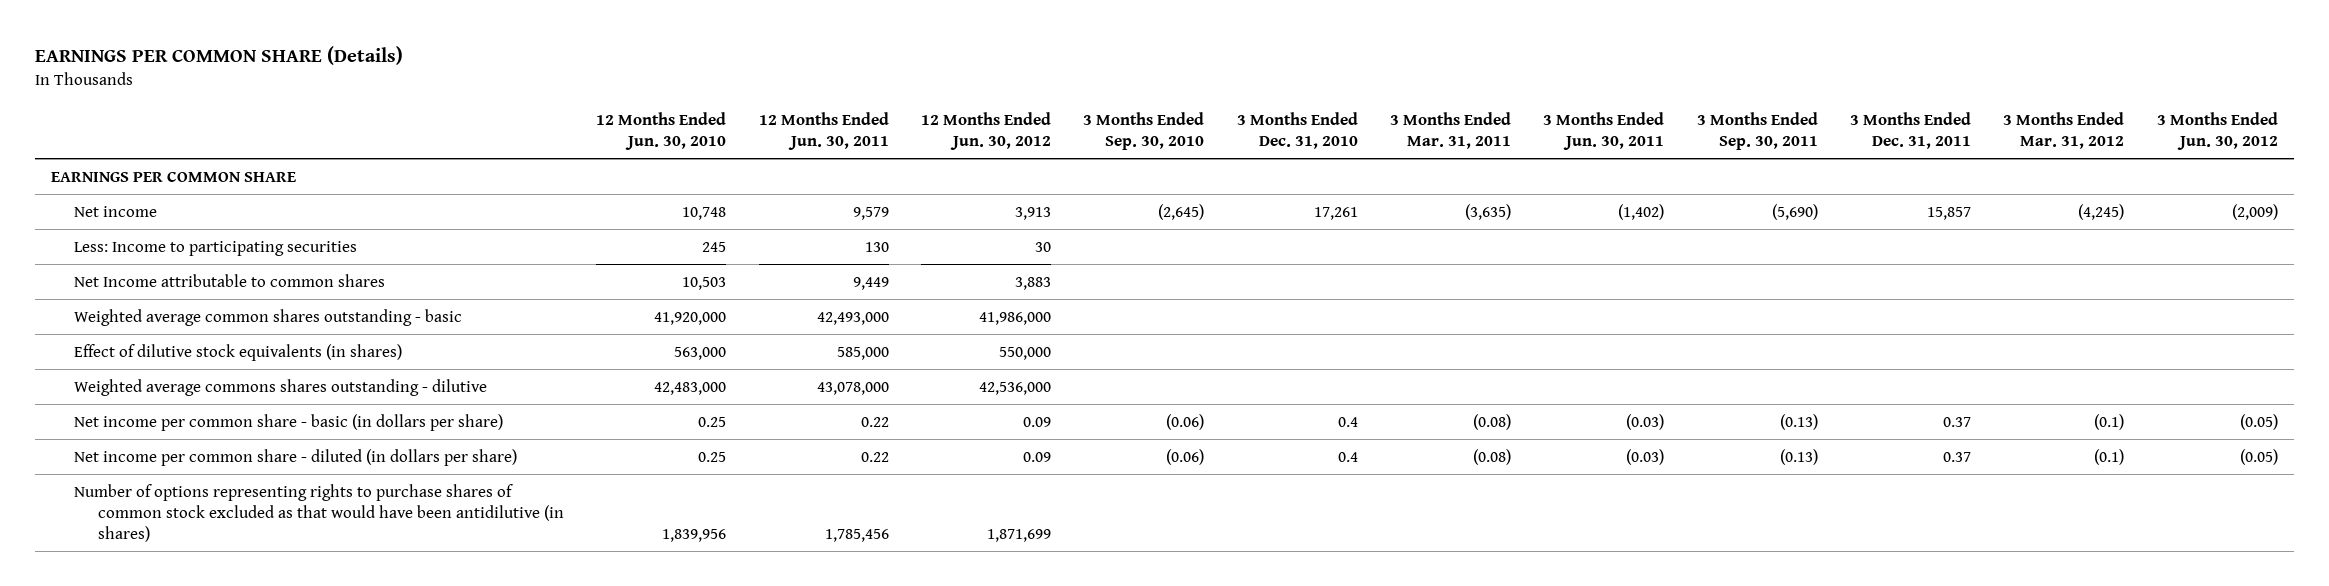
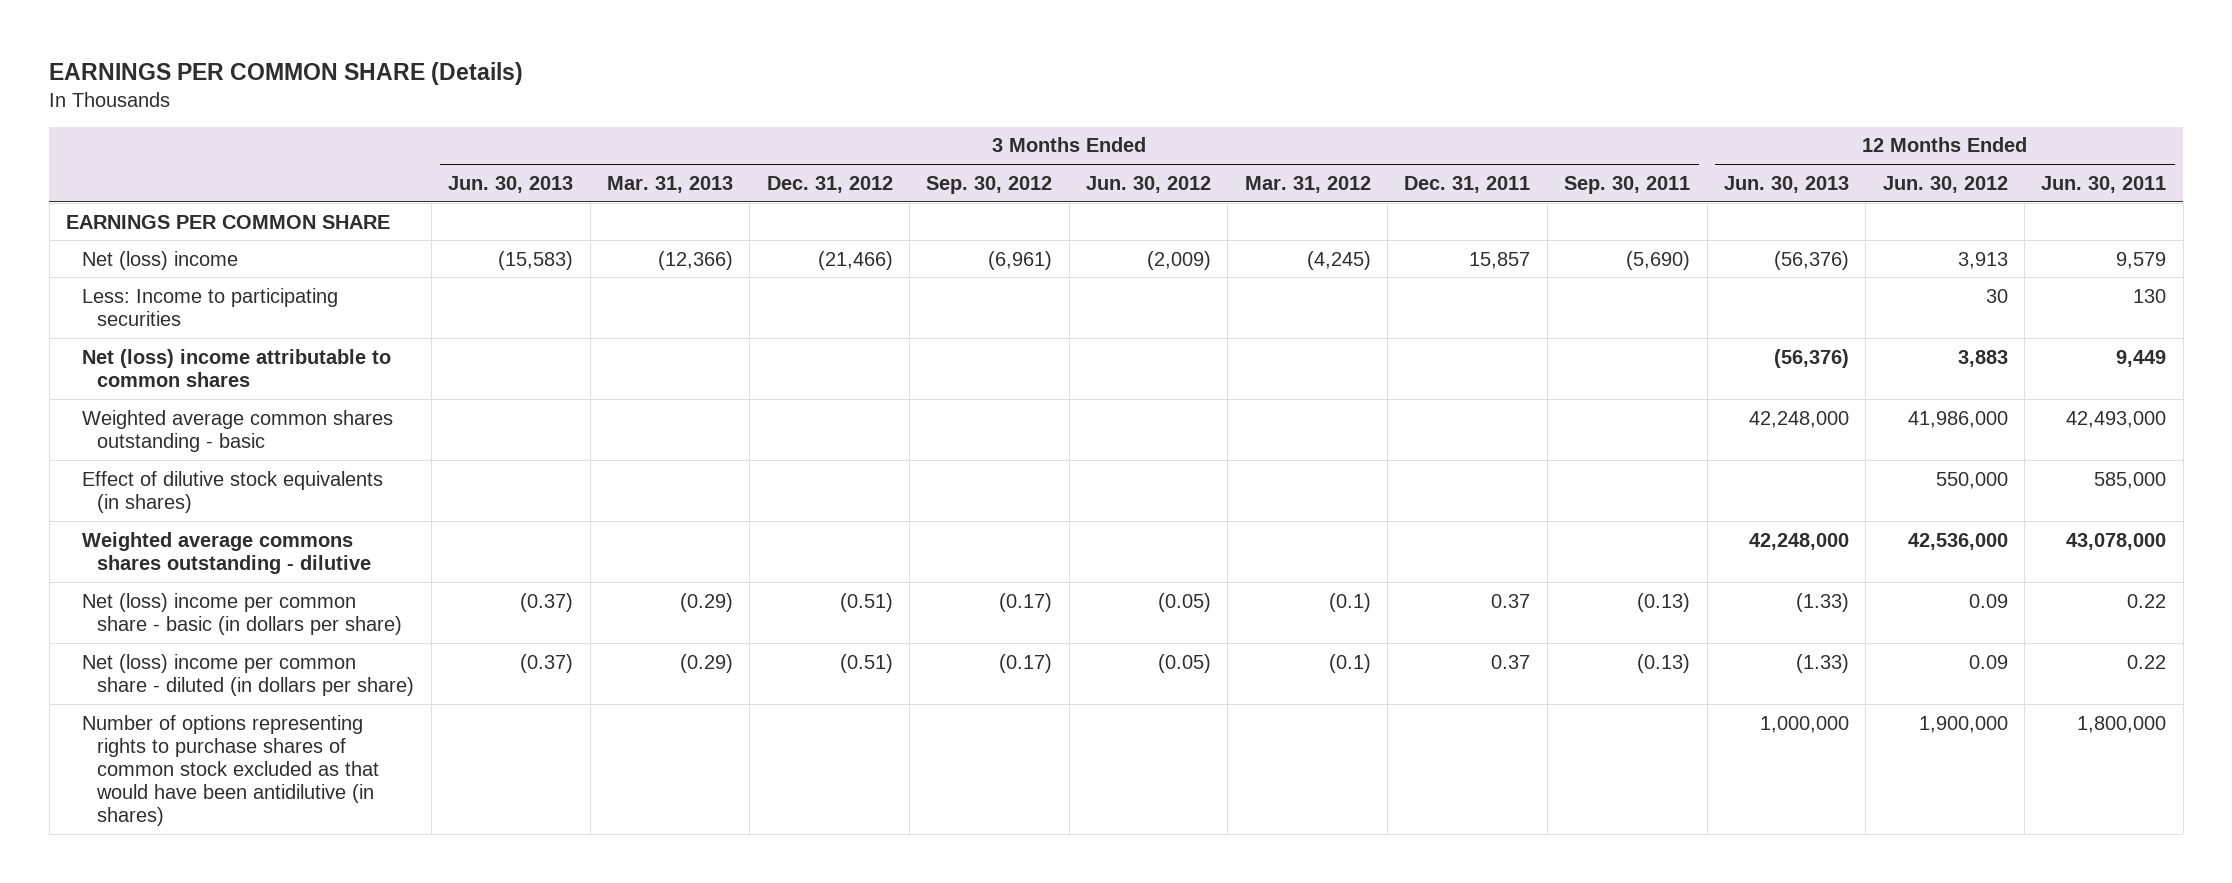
- | 12 Months Ended Jun. 30, 2010 | 12 Months Ended Jun. 30, 2011 | 12 Months Ended Jun. 30, 2012 | 3 Months Ended Sep. 30, 2010 | 3 Months Ended Dec. 31, 2010 | 3 Months Ended Mar. 31, 2011 | 3 Months Ended Jun. 30, 2011 | 3 Months Ended Sep. 30, 2011 | 3 Months Ended Dec. 31, 2011 | 3 Months Ended Mar. 31, 2012 | 3 Months Ended Jun. 30, 2012
+ | 3 Months Ended Jun. 30, 2013 | 3 Months Ended Mar. 31, 2013 | 3 Months Ended Dec. 31, 2012 | 3 Months Ended Sep. 30, 2012 | 3 Months Ended Jun. 30, 2012 | 3 Months Ended Mar. 31, 2012 | 3 Months Ended Dec. 31, 2011 | 3 Months Ended Sep. 30, 2011 | 12 Months Ended Jun. 30, 2013 | 12 Months Ended Jun. 30, 2012 | 12 Months Ended Jun. 30, 2011
- Net income | 10,748 | 9,579 | 3,913 | (2,645) | 17,261 | (3,635) | (1,402) | (5,690) | 15,857 | (4,245) | (2,009)
+ Net (loss) income | (15,583) | (12,366) | (21,466) | (6,961) | (2,009) | (4,245) | 15,857 | (5,690) | (56,376) | 3,913 | 9,579
- Net Income attributable to common shares | 10,503 | 9,449 | 3,883 | | | | | | | |
+ Net (loss) income attributable to common shares | | | | | | | | | (56,376) | 3,883 | 9,449
- Net income per common share - basic (in dollars per share) | 0.25 | 0.22 | 0.09 | (0.06) | 0.4 | (0.08) | (0.03) | (0.13) | 0.37 | (0.1) | (0.05)
- Net income per common share - diluted (in dollars per share) | 0.25 | 0.22 | 0.09 | (0.06) | 0.4 | (0.08) | (0.03) | (0.13) | 0.37 | (0.1) | (0.05)
- Number of options representing rights to purchase shares of common stock excluded as that would have been antidilutive (in shares) | 1,839,956 | 1,785,456 | 1,871,699 | | | | | | | |
+ Net (loss) income per common share - basic (in dollars per share) | (0.37) | (0.29) | (0.51) | (0.17) | (0.05) | (0.1) | 0.37 | (0.13) | (1.33) | 0.09 | 0.22
+ Net (loss) income per common share - diluted (in dollars per share) | (0.37) | (0.29) | (0.51) | (0.17) | (0.05) | (0.1) | 0.37 | (0.13) | (1.33) | 0.09 | 0.22
+ Number of options representing rights to purchase shares of common stock excluded as that would have been antidilutive (in shares) | | | | | | | | | 1,000,000 | 1,900,000 | 1,800,000

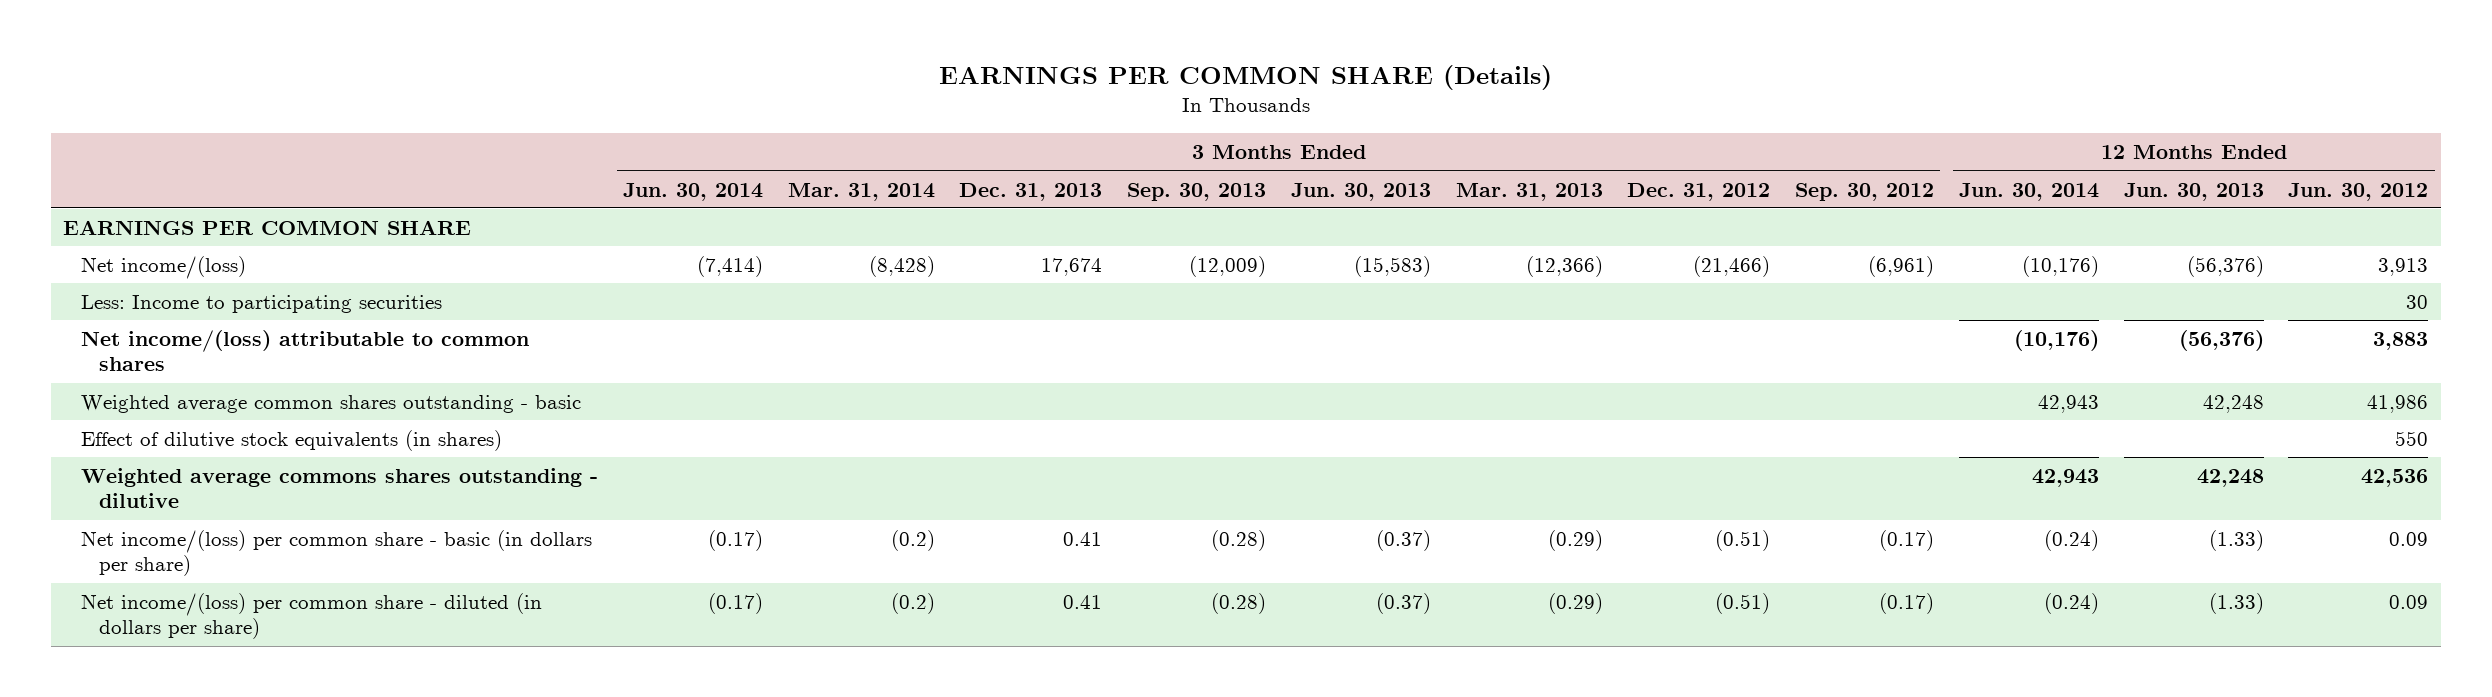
- | 3 Months Ended Jun. 30, 2013 | 3 Months Ended Mar. 31, 2013 | 3 Months Ended Dec. 31, 2012 | 3 Months Ended Sep. 30, 2012 | 3 Months Ended Jun. 30, 2012 | 3 Months Ended Mar. 31, 2012 | 3 Months Ended Dec. 31, 2011 | 3 Months Ended Sep. 30, 2011 | 12 Months Ended Jun. 30, 2013 | 12 Months Ended Jun. 30, 2012 | 12 Months Ended Jun. 30, 2011
+ | 3 Months Ended Jun. 30, 2014 | 3 Months Ended Mar. 31, 2014 | 3 Months Ended Dec. 31, 2013 | 3 Months Ended Sep. 30, 2013 | 3 Months Ended Jun. 30, 2013 | 3 Months Ended Mar. 31, 2013 | 3 Months Ended Dec. 31, 2012 | 3 Months Ended Sep. 30, 2012 | 12 Months Ended Jun. 30, 2014 | 12 Months Ended Jun. 30, 2013 | 12 Months Ended Jun. 30, 2012
- Net (loss) income | (15,583) | (12,366) | (21,466) | (6,961) | (2,009) | (4,245) | 15,857 | (5,690) | (56,376) | 3,913 | 9,579
+ Net income/(loss) | (7,414) | (8,428) | 17,674 | (12,009) | (15,583) | (12,366) | (21,466) | (6,961) | (10,176) | (56,376) | 3,913
- Net (loss) income attributable to common shares | | | | | | | | | (56,376) | 3,883 | 9,449
- Weighted average common shares outstanding - basic | | | | | | | | | 42,248,000 | 41,986,000 | 42,493,000
- Effect of dilutive stock equivalents (in shares) | | | | | | | | | | 550,000 | 585,000
- Weighted average commons shares outstanding - dilutive | | | | | | | | | 42,248,000 | 42,536,000 | 43,078,000
- Net (loss) income per common share - basic (in dollars per share) | (0.37) | (0.29) | (0.51) | (0.17) | (0.05) | (0.1) | 0.37 | (0.13) | (1.33) | 0.09 | 0.22
- Net (loss) income per common share - diluted (in dollars per share) | (0.37) | (0.29) | (0.51) | (0.17) | (0.05) | (0.1) | 0.37 | (0.13) | (1.33) | 0.09 | 0.22
- Number of options representing rights to purchase shares of common stock excluded as that would have been antidilutive (in shares) | | | | | | | | | 1,000,000 | 1,900,000 | 1,800,000
+ Net income/(loss) attributable to common shares | | | | | | | | | (10,176) | (56,376) | 3,883
+ Weighted average common shares outstanding - basic | | | | | | | | | 42,943 | 42,248 | 41,986
+ Effect of dilutive stock equivalents (in shares) | | | | | | | | | | | 550
+ Weighted average commons shares outstanding - dilutive | | | | | | | | | 42,943 | 42,248 | 42,536
+ Net income/(loss) per common share - basic (in dollars per share) | (0.17) | (0.2) | 0.41 | (0.28) | (0.37) | (0.29) | (0.51) | (0.17) | (0.24) | (1.33) | 0.09
+ Net income/(loss) per common share - diluted (in dollars per share) | (0.17) | (0.2) | 0.41 | (0.28) | (0.37) | (0.29) | (0.51) | (0.17) | (0.24) | (1.33) | 0.09

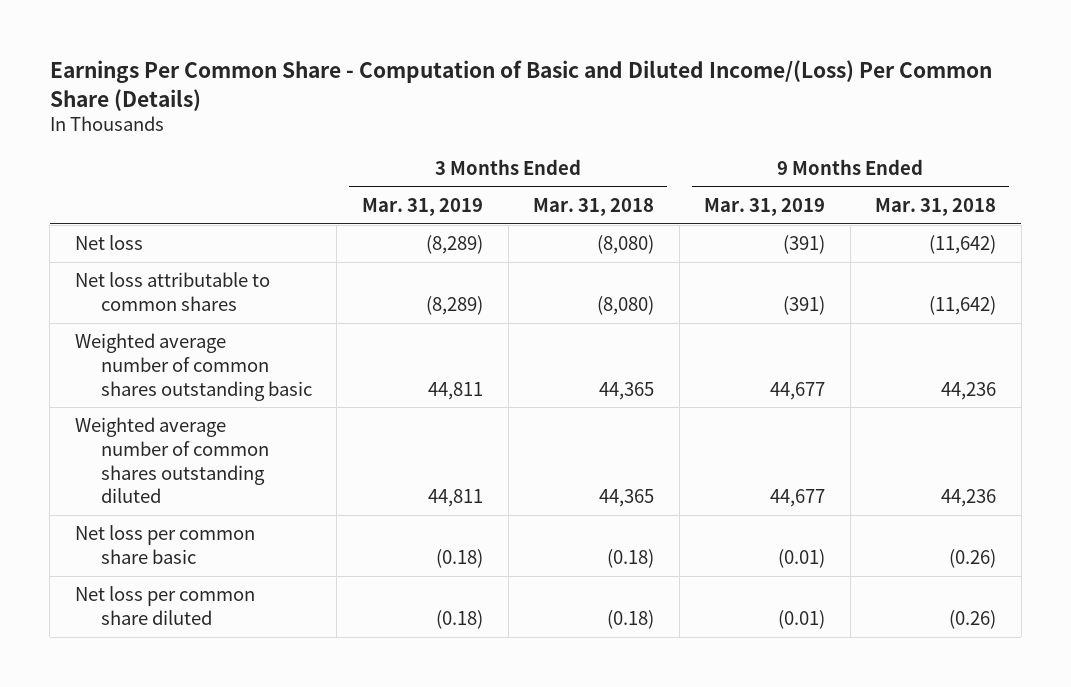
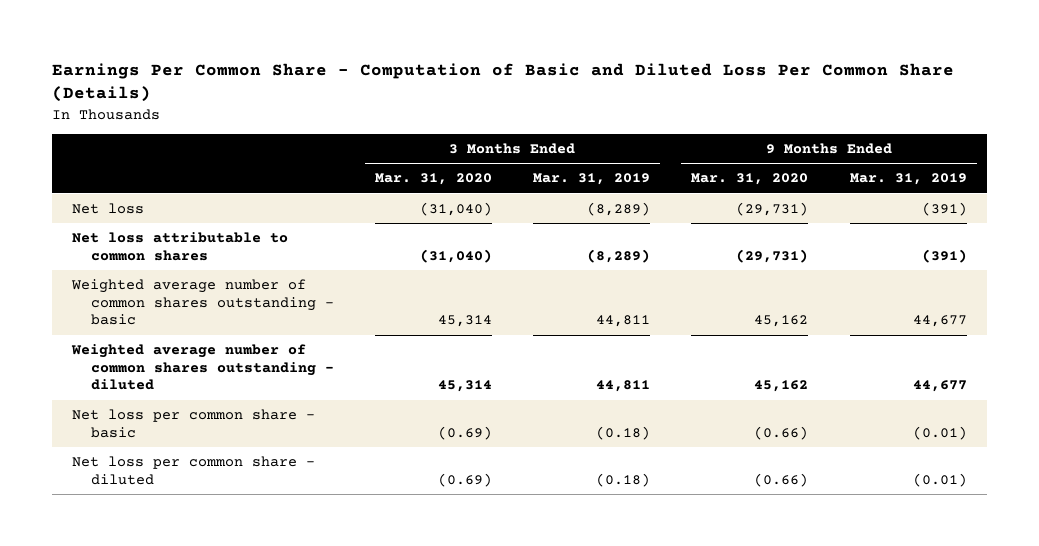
- Earnings Per Common Share - Computation of Basic and Diluted Income/(Loss) Per Common Share (Details)
+ Earnings Per Common Share - Computation of Basic and Diluted Loss Per Common Share (Details)
- | 3 Months Ended Mar. 31, 2019 | 3 Months Ended Mar. 31, 2018 | 9 Months Ended Mar. 31, 2019 | 9 Months Ended Mar. 31, 2018
+ | 3 Months Ended Mar. 31, 2020 | 3 Months Ended Mar. 31, 2019 | 9 Months Ended Mar. 31, 2020 | 9 Months Ended Mar. 31, 2019
- Weighted average number of common shares outstanding basic | 44,811 | 44,365 | 44,677 | 44,236
- Weighted average number of common shares outstanding diluted | 44,811 | 44,365 | 44,677 | 44,236
- Net loss per common share basic | (0.18) | (0.18) | (0.01) | (0.26)
- Net loss per common share diluted | (0.18) | (0.18) | (0.01) | (0.26)
+ Weighted average number of common shares outstanding - basic | 45,314 | 44,811 | 45,162 | 44,677
+ Weighted average number of common shares outstanding - diluted | 45,314 | 44,811 | 45,162 | 44,677
+ Net loss per common share - basic | (0.69) | (0.18) | (0.66) | (0.01)
+ Net loss per common share - diluted | (0.69) | (0.18) | (0.66) | (0.01)

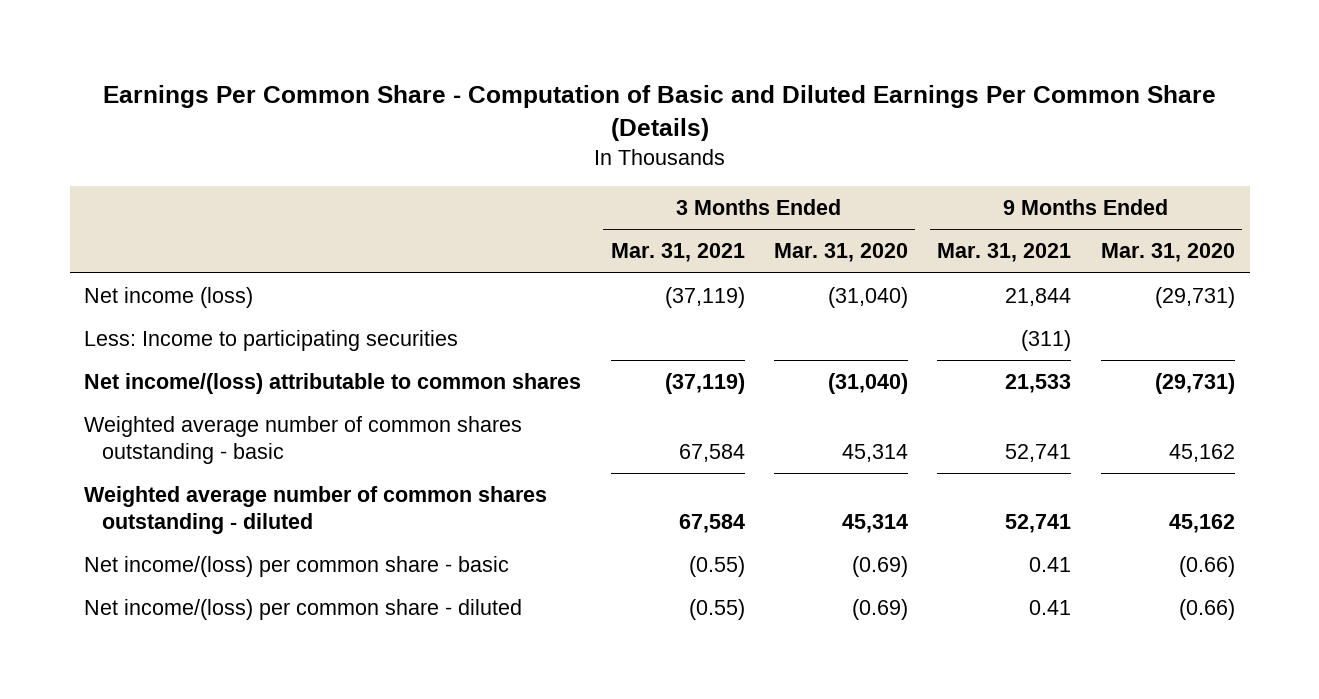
- Earnings Per Common Share - Computation of Basic and Diluted Loss Per Common Share (Details)
+ Earnings Per Common Share - Computation of Basic and Diluted Earnings Per Common Share (Details)
- | 3 Months Ended Mar. 31, 2020 | 3 Months Ended Mar. 31, 2019 | 9 Months Ended Mar. 31, 2020 | 9 Months Ended Mar. 31, 2019
+ | 3 Months Ended Mar. 31, 2021 | 3 Months Ended Mar. 31, 2020 | 9 Months Ended Mar. 31, 2021 | 9 Months Ended Mar. 31, 2020
- Net loss | (31,040) | (8,289) | (29,731) | (391)
- Net loss attributable to common shares | (31,040) | (8,289) | (29,731) | (391)
+ Net income (loss) | (37,119) | (31,040) | 21,844 | (29,731)
+ Less: Income to participating securities | | | (311) |
+ Net income/(loss) attributable to common shares | (37,119) | (31,040) | 21,533 | (29,731)
- Net loss per common share - basic | (0.69) | (0.18) | (0.66) | (0.01)
- Net loss per common share - diluted | (0.69) | (0.18) | (0.66) | (0.01)
+ Net income/(loss) per common share - basic | (0.55) | (0.69) | 0.41 | (0.66)
+ Net income/(loss) per common share - diluted | (0.55) | (0.69) | 0.41 | (0.66)

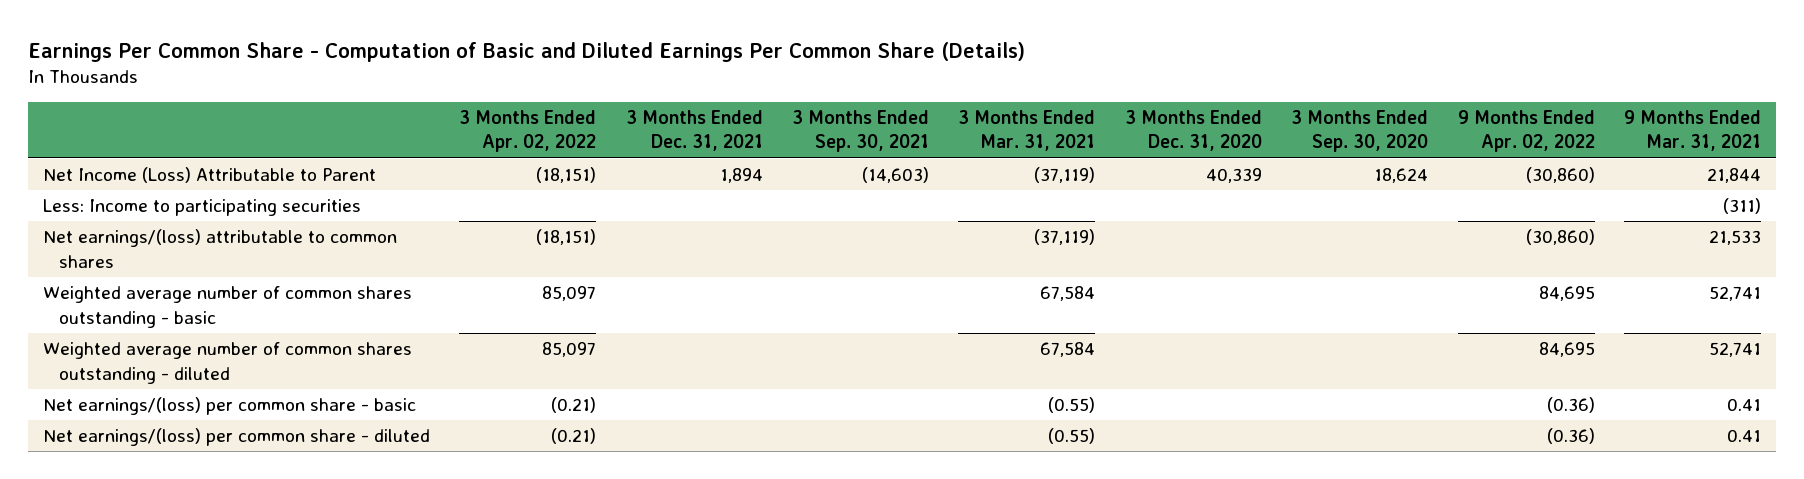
- | 3 Months Ended Mar. 31, 2021 | 3 Months Ended Mar. 31, 2020 | 9 Months Ended Mar. 31, 2021 | 9 Months Ended Mar. 31, 2020
+ | 3 Months Ended Apr. 02, 2022 | 3 Months Ended Dec. 31, 2021 | 3 Months Ended Sep. 30, 2021 | 3 Months Ended Mar. 31, 2021 | 3 Months Ended Dec. 31, 2020 | 3 Months Ended Sep. 30, 2020 | 9 Months Ended Apr. 02, 2022 | 9 Months Ended Mar. 31, 2021
- Net income (loss) | (37,119) | (31,040) | 21,844 | (29,731)
+ Net Income (Loss) Attributable to Parent | (18,151) | 1,894 | (14,603) | (37,119) | 40,339 | 18,624 | (30,860) | 21,844
- Net income/(loss) attributable to common shares | (37,119) | (31,040) | 21,533 | (29,731)
+ Net earnings/(loss) attributable to common shares | (18,151) | | | (37,119) | | | (30,860) | 21,533
- Net income/(loss) per common share - basic | (0.55) | (0.69) | 0.41 | (0.66)
- Net income/(loss) per common share - diluted | (0.55) | (0.69) | 0.41 | (0.66)
+ Net earnings/(loss) per common share - basic | (0.21) | | | (0.55) | | | (0.36) | 0.41
+ Net earnings/(loss) per common share - diluted | (0.21) | | | (0.55) | | | (0.36) | 0.41

